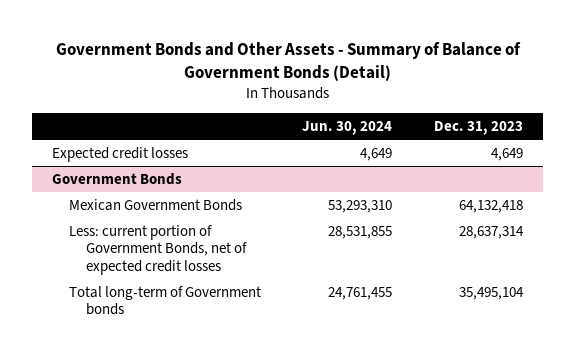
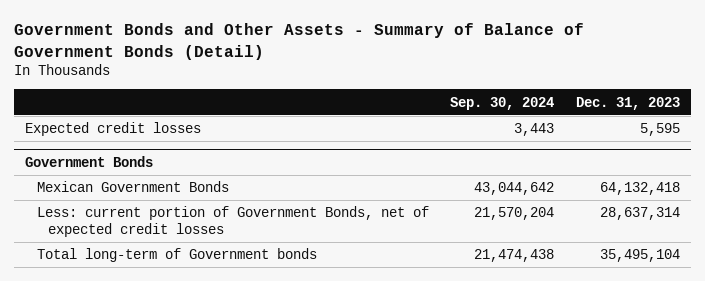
- | Jun. 30, 2024 | Dec. 31, 2023
+ | Sep. 30, 2024 | Dec. 31, 2023
- Expected credit losses | 4,649 | 4,649
+ Expected credit losses | 3,443 | 5,595

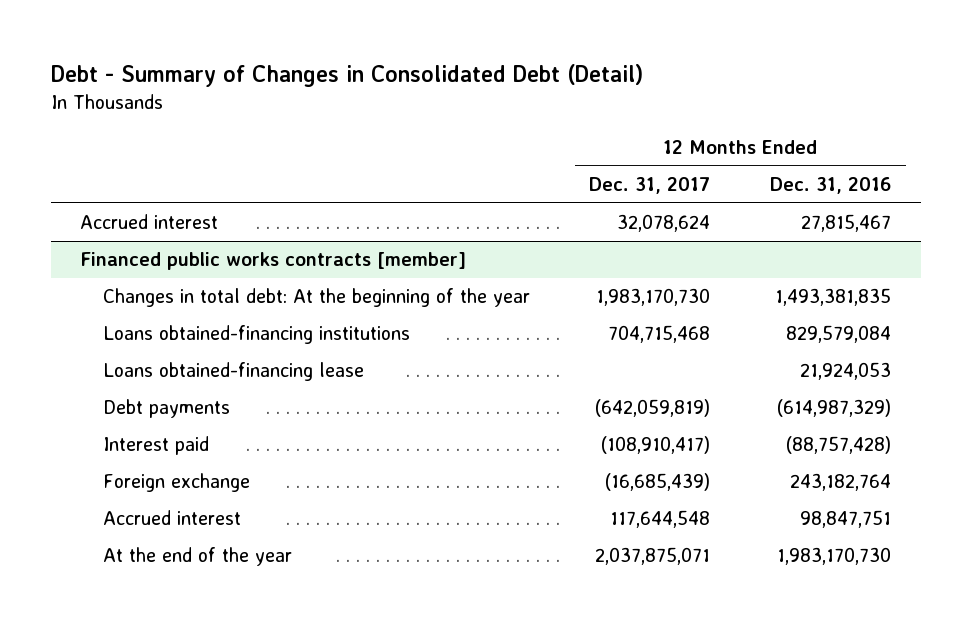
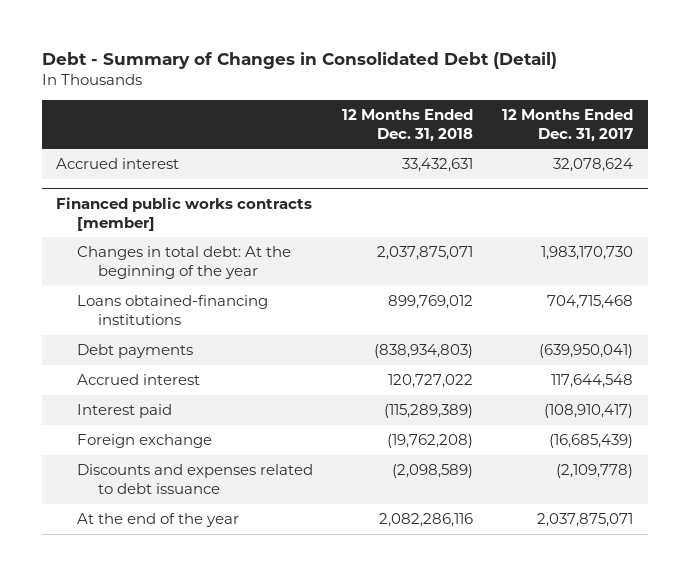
- | 12 Months Ended Dec. 31, 2017 | 12 Months Ended Dec. 31, 2016
+ | 12 Months Ended Dec. 31, 2018 | 12 Months Ended Dec. 31, 2017
@ Financed public works contracts [member]
- Loans obtained-financing lease | | 21,924,053
- Debt payments | (642,059,819) | (614,987,329)
+ Debt payments | (838,934,803) | (639,950,041)
moved up: Accrued interest | 120,727,022 | 117,644,548
+ Discounts and expenses related to debt issuance | (2,098,589) | (2,109,778)

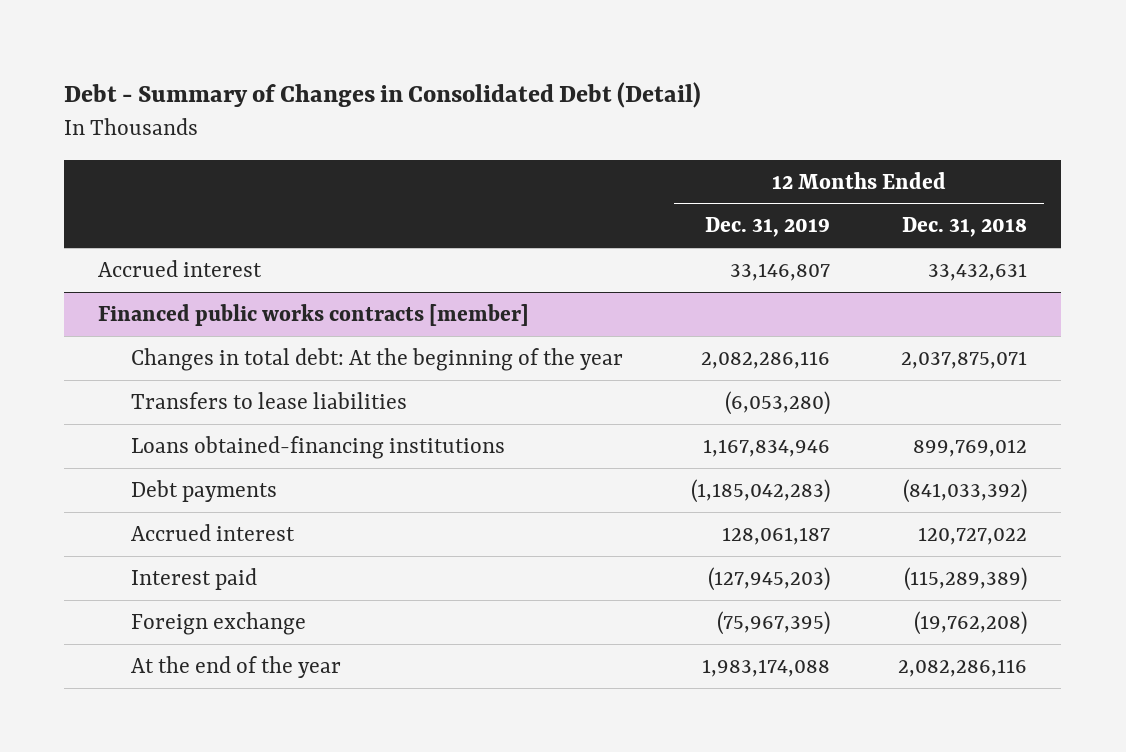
- | 12 Months Ended Dec. 31, 2018 | 12 Months Ended Dec. 31, 2017
+ | 12 Months Ended Dec. 31, 2019 | 12 Months Ended Dec. 31, 2018
@ Financed public works contracts [member]
+ Transfers to lease liabilities | (6,053,280) |
- Debt payments | (838,934,803) | (639,950,041)
+ Debt payments | (1,185,042,283) | (841,033,392)
- Discounts and expenses related to debt issuance | (2,098,589) | (2,109,778)

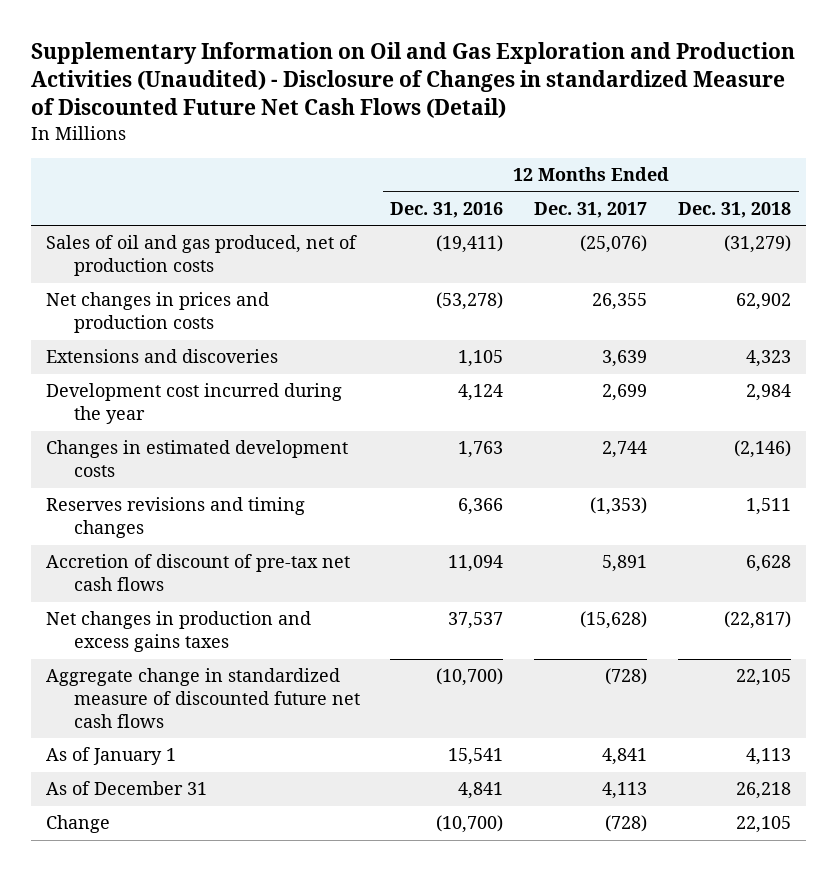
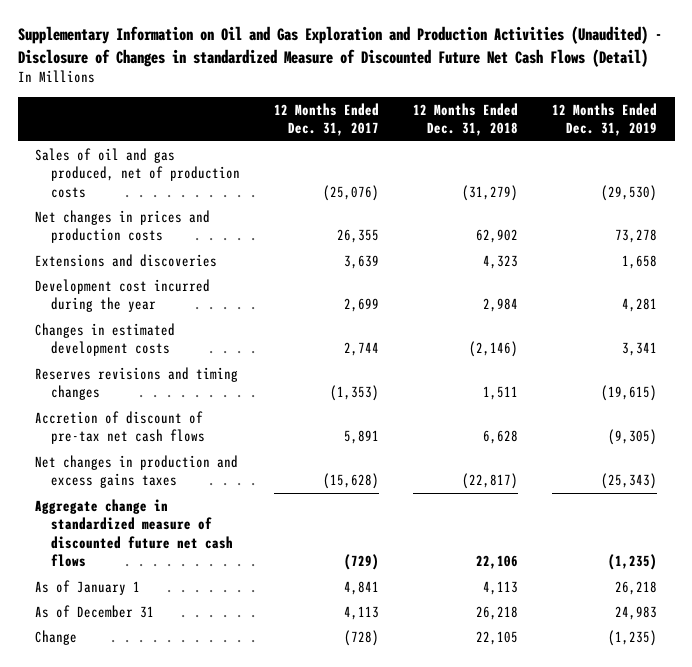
- | 12 Months Ended Dec. 31, 2016 | 12 Months Ended Dec. 31, 2017 | 12 Months Ended Dec. 31, 2018
+ | 12 Months Ended Dec. 31, 2017 | 12 Months Ended Dec. 31, 2018 | 12 Months Ended Dec. 31, 2019
- Aggregate change in standardized measure of discounted future net cash flows | (10,700) | (728) | 22,105
+ Aggregate change in standardized measure of discounted future net cash flows | (729) | 22,106 | (1,235)

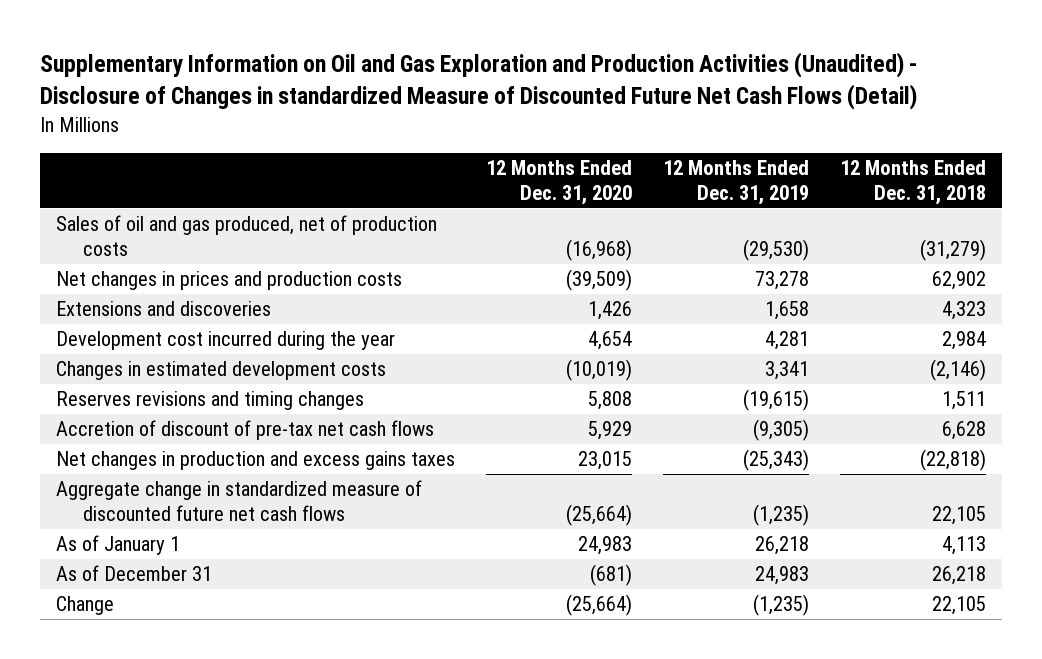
- | 12 Months Ended Dec. 31, 2017 | 12 Months Ended Dec. 31, 2018 | 12 Months Ended Dec. 31, 2019
+ | 12 Months Ended Dec. 31, 2020 | 12 Months Ended Dec. 31, 2019 | 12 Months Ended Dec. 31, 2018
- Net changes in production and excess gains taxes | (15,628) | (22,817) | (25,343)
- Aggregate change in standardized measure of discounted future net cash flows | (729) | 22,106 | (1,235)
+ Net changes in production and excess gains taxes | 23,015 | (25,343) | (22,818)
+ Aggregate change in standardized measure of discounted future net cash flows | (25,664) | (1,235) | 22,105

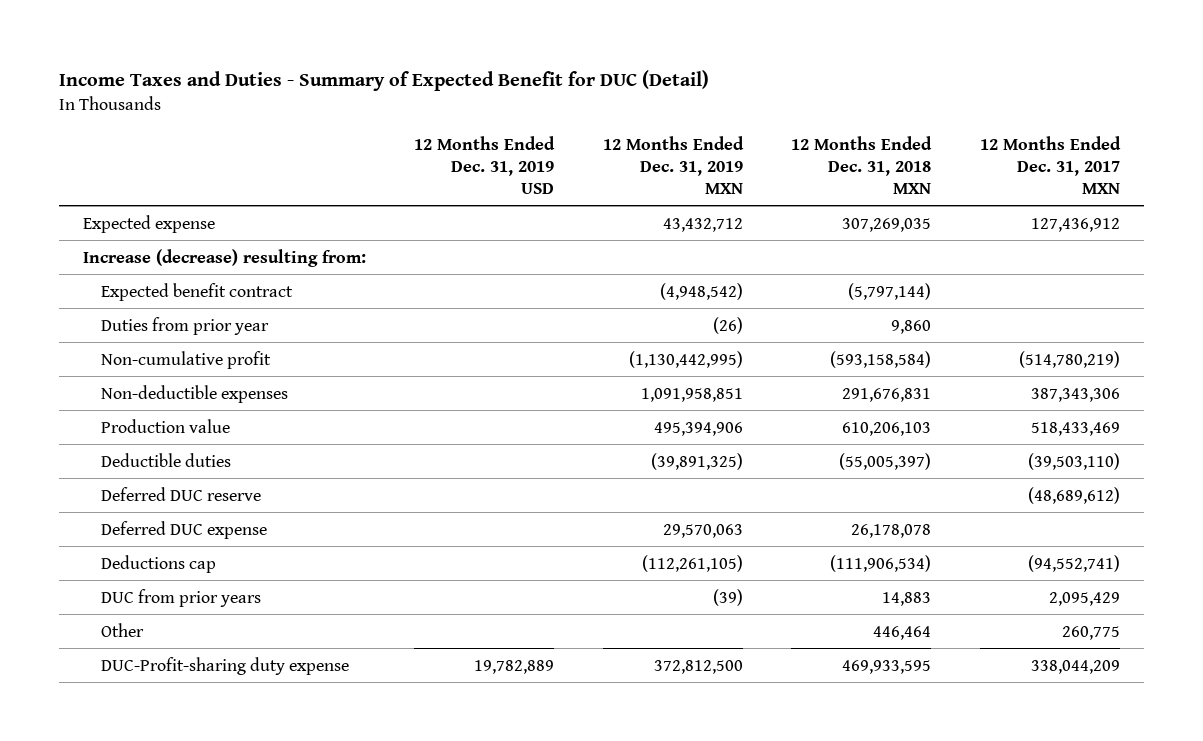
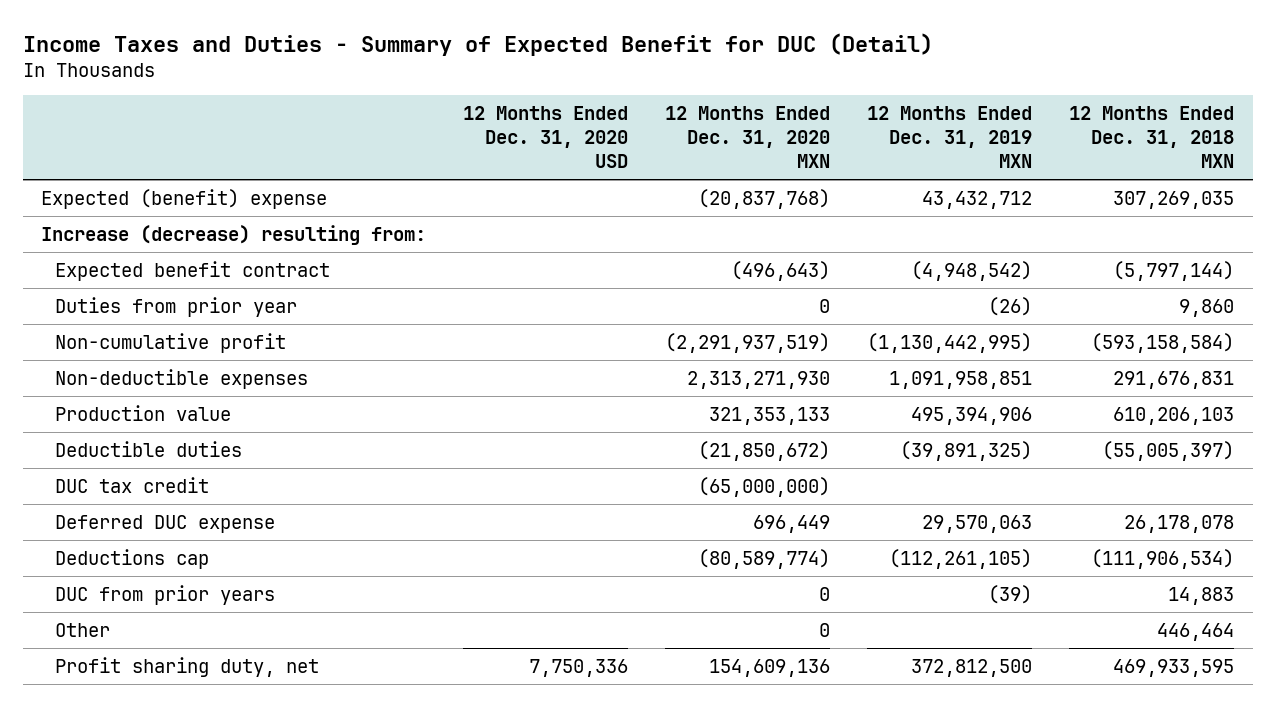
- | 12 Months Ended Dec. 31, 2019 USD | 12 Months Ended Dec. 31, 2019 MXN | 12 Months Ended Dec. 31, 2018 MXN | 12 Months Ended Dec. 31, 2017 MXN
+ | 12 Months Ended Dec. 31, 2020 USD | 12 Months Ended Dec. 31, 2020 MXN | 12 Months Ended Dec. 31, 2019 MXN | 12 Months Ended Dec. 31, 2018 MXN
- Expected expense | | 43,432,712 | 307,269,035 | 127,436,912
+ Expected (benefit) expense | | (20,837,768) | 43,432,712 | 307,269,035
- Deferred DUC reserve | | | | (48,689,612)
+ DUC tax credit | | (65,000,000) | |
- DUC-Profit-sharing duty expense | 19,782,889 | 372,812,500 | 469,933,595 | 338,044,209
+ Profit sharing duty, net | 7,750,336 | 154,609,136 | 372,812,500 | 469,933,595

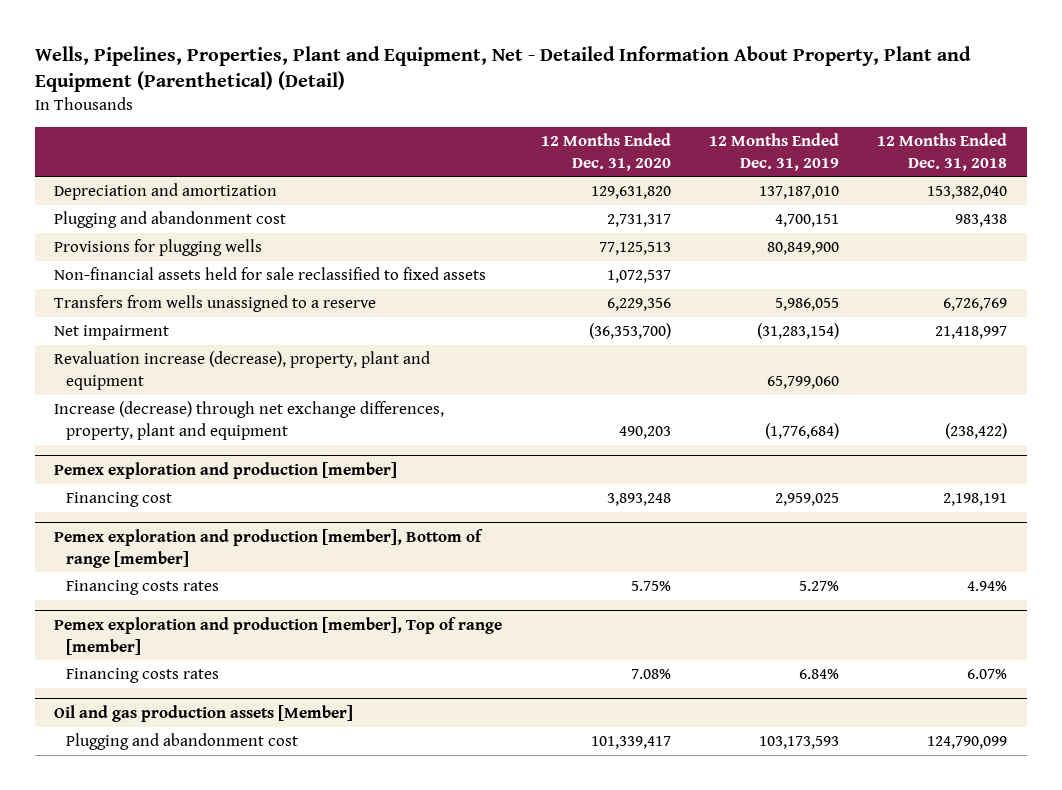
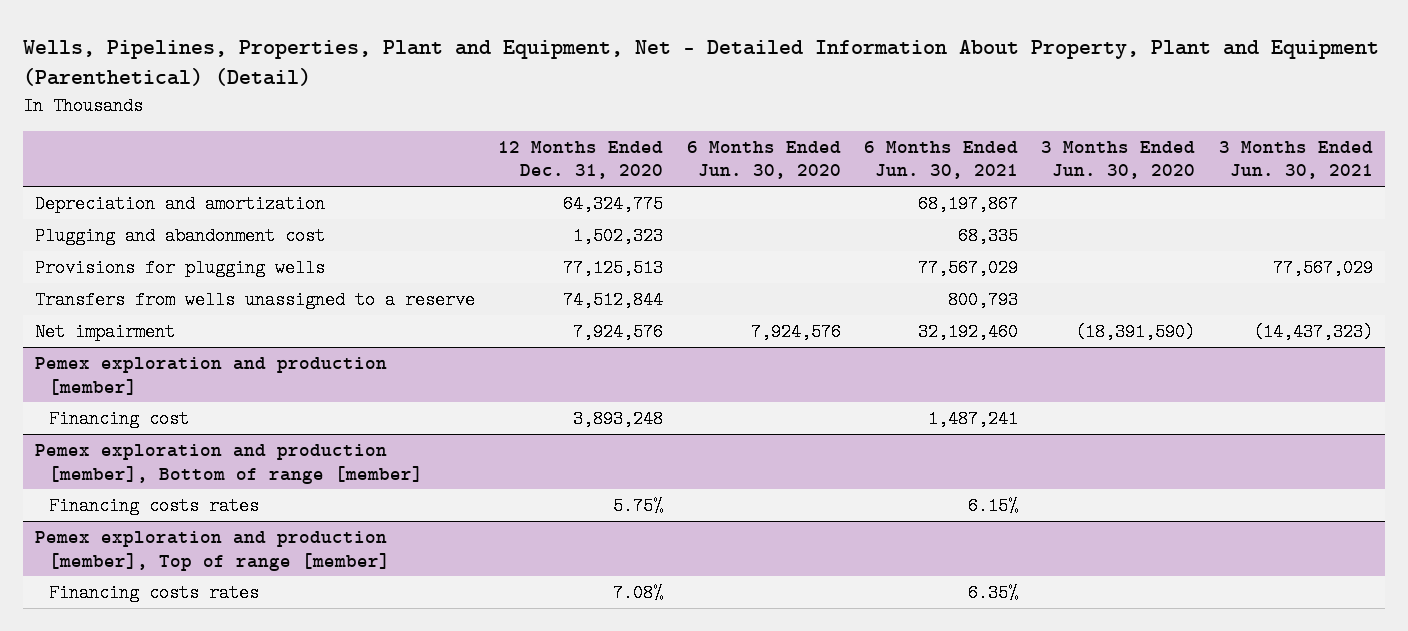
- | 12 Months Ended Dec. 31, 2020 | 12 Months Ended Dec. 31, 2019 | 12 Months Ended Dec. 31, 2018
+ | 12 Months Ended Dec. 31, 2020 | 6 Months Ended Jun. 30, 2020 | 6 Months Ended Jun. 30, 2021 | 3 Months Ended Jun. 30, 2020 | 3 Months Ended Jun. 30, 2021
- Depreciation and amortization | 129,631,820 | 137,187,010 | 153,382,040
- Plugging and abandonment cost | 2,731,317 | 4,700,151 | 983,438
+ Depreciation and amortization | 64,324,775 | | 68,197,867 | |
+ Plugging and abandonment cost | 1,502,323 | | 68,335 | |
- Non-financial assets held for sale reclassified to fixed assets | 1,072,537 | |
- Transfers from wells unassigned to a reserve | 6,229,356 | 5,986,055 | 6,726,769
- Net impairment | (36,353,700) | (31,283,154) | 21,418,997
- Revaluation increase (decrease), property, plant and equipment | | 65,799,060 |
- Increase (decrease) through net exchange differences, property, plant and equipment | 490,203 | (1,776,684) | (238,422)
+ Transfers from wells unassigned to a reserve | 74,512,844 | | 800,793 | |
+ Net impairment | 7,924,576 | 7,924,576 | 32,192,460 | (18,391,590) | (14,437,323)
- Oil and gas production assets [Member]
- Plugging and abandonment cost | 101,339,417 | 103,173,593 | 124,790,099

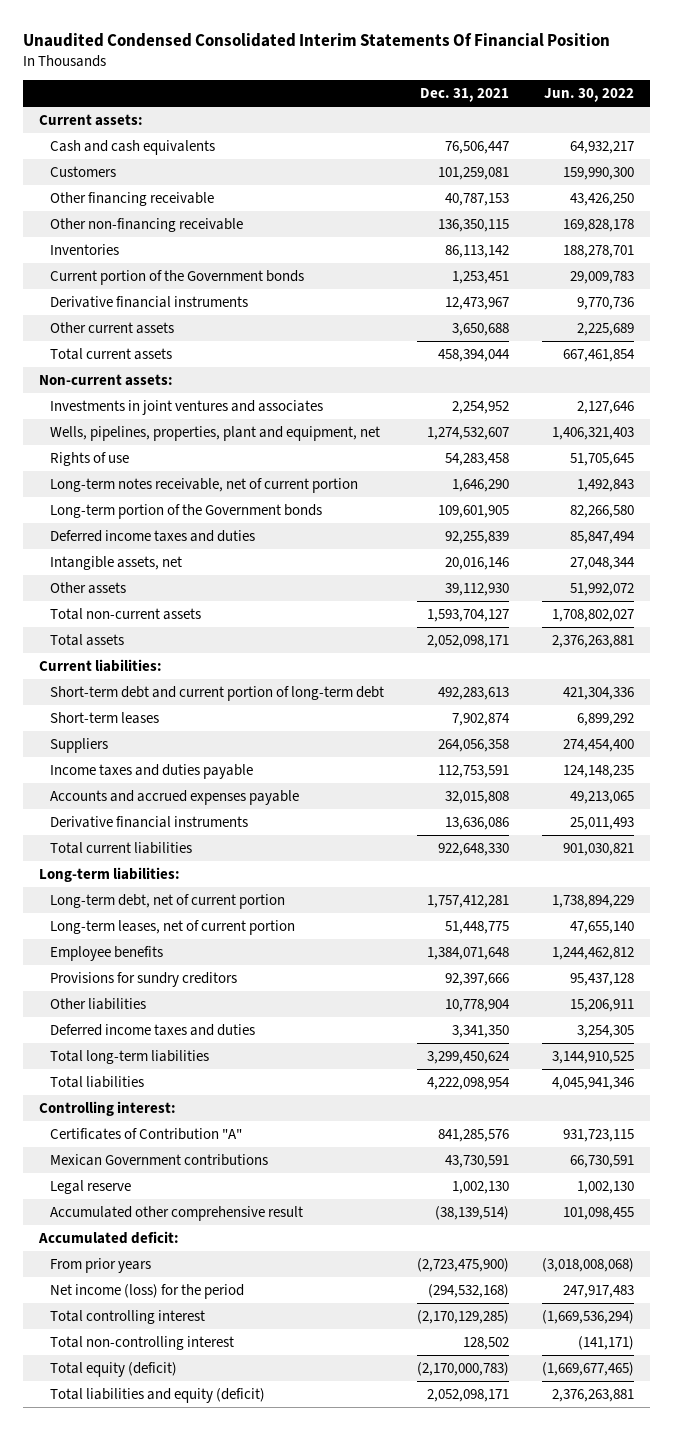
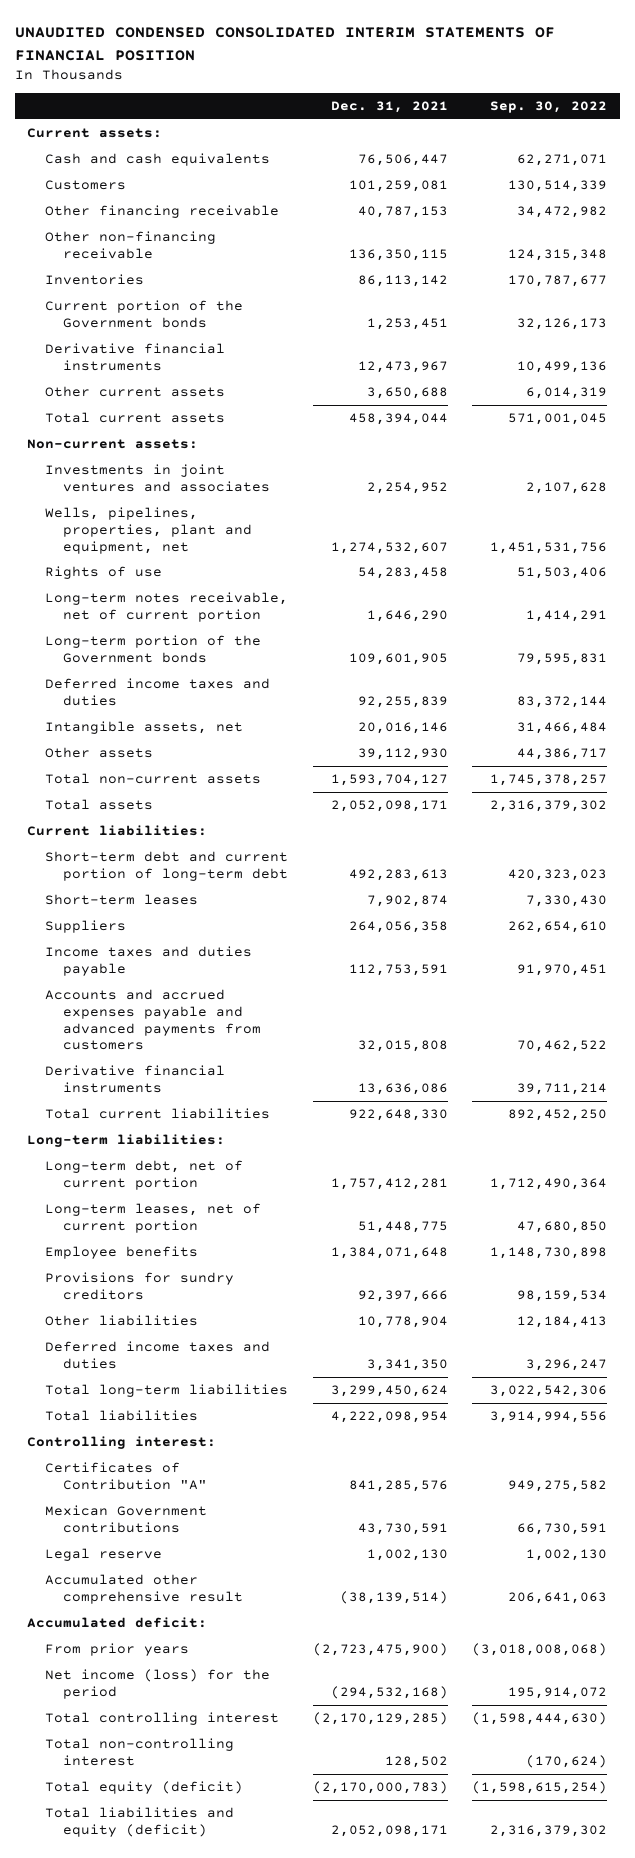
- Unaudited Condensed Consolidated Interim Statements Of Financial Position
+ UNAUDITED CONDENSED CONSOLIDATED INTERIM STATEMENTS OF FINANCIAL POSITION
- | Dec. 31, 2021 | Jun. 30, 2022
+ | Dec. 31, 2021 | Sep. 30, 2022
- Accounts and accrued expenses payable | 32,015,808 | 49,213,065
+ Accounts and accrued expenses payable and advanced payments from customers | 32,015,808 | 70,462,522

